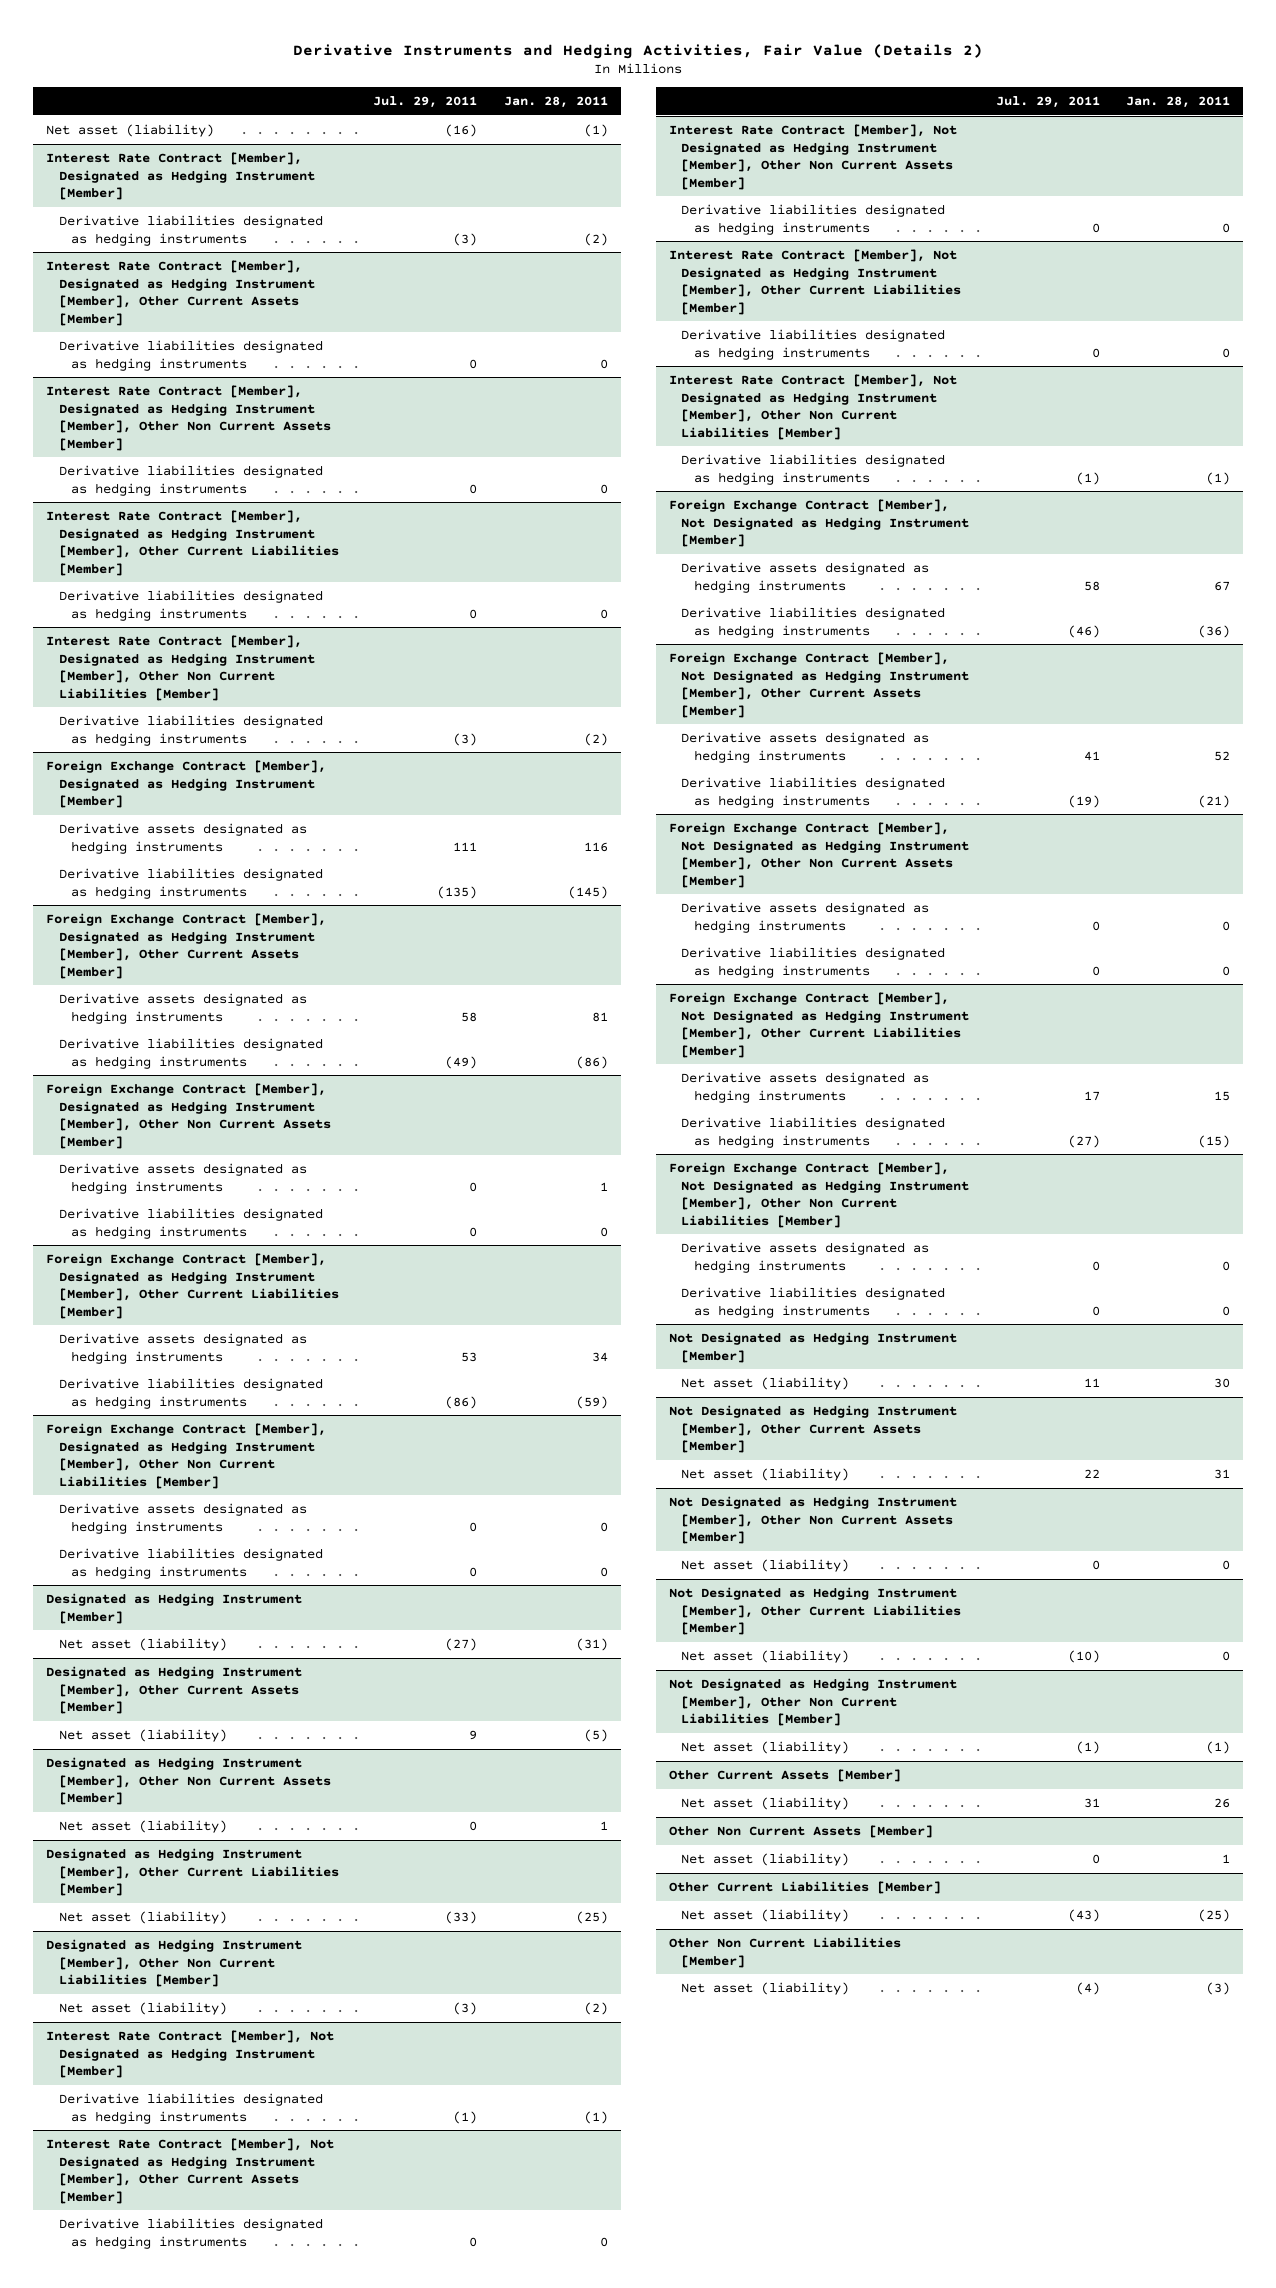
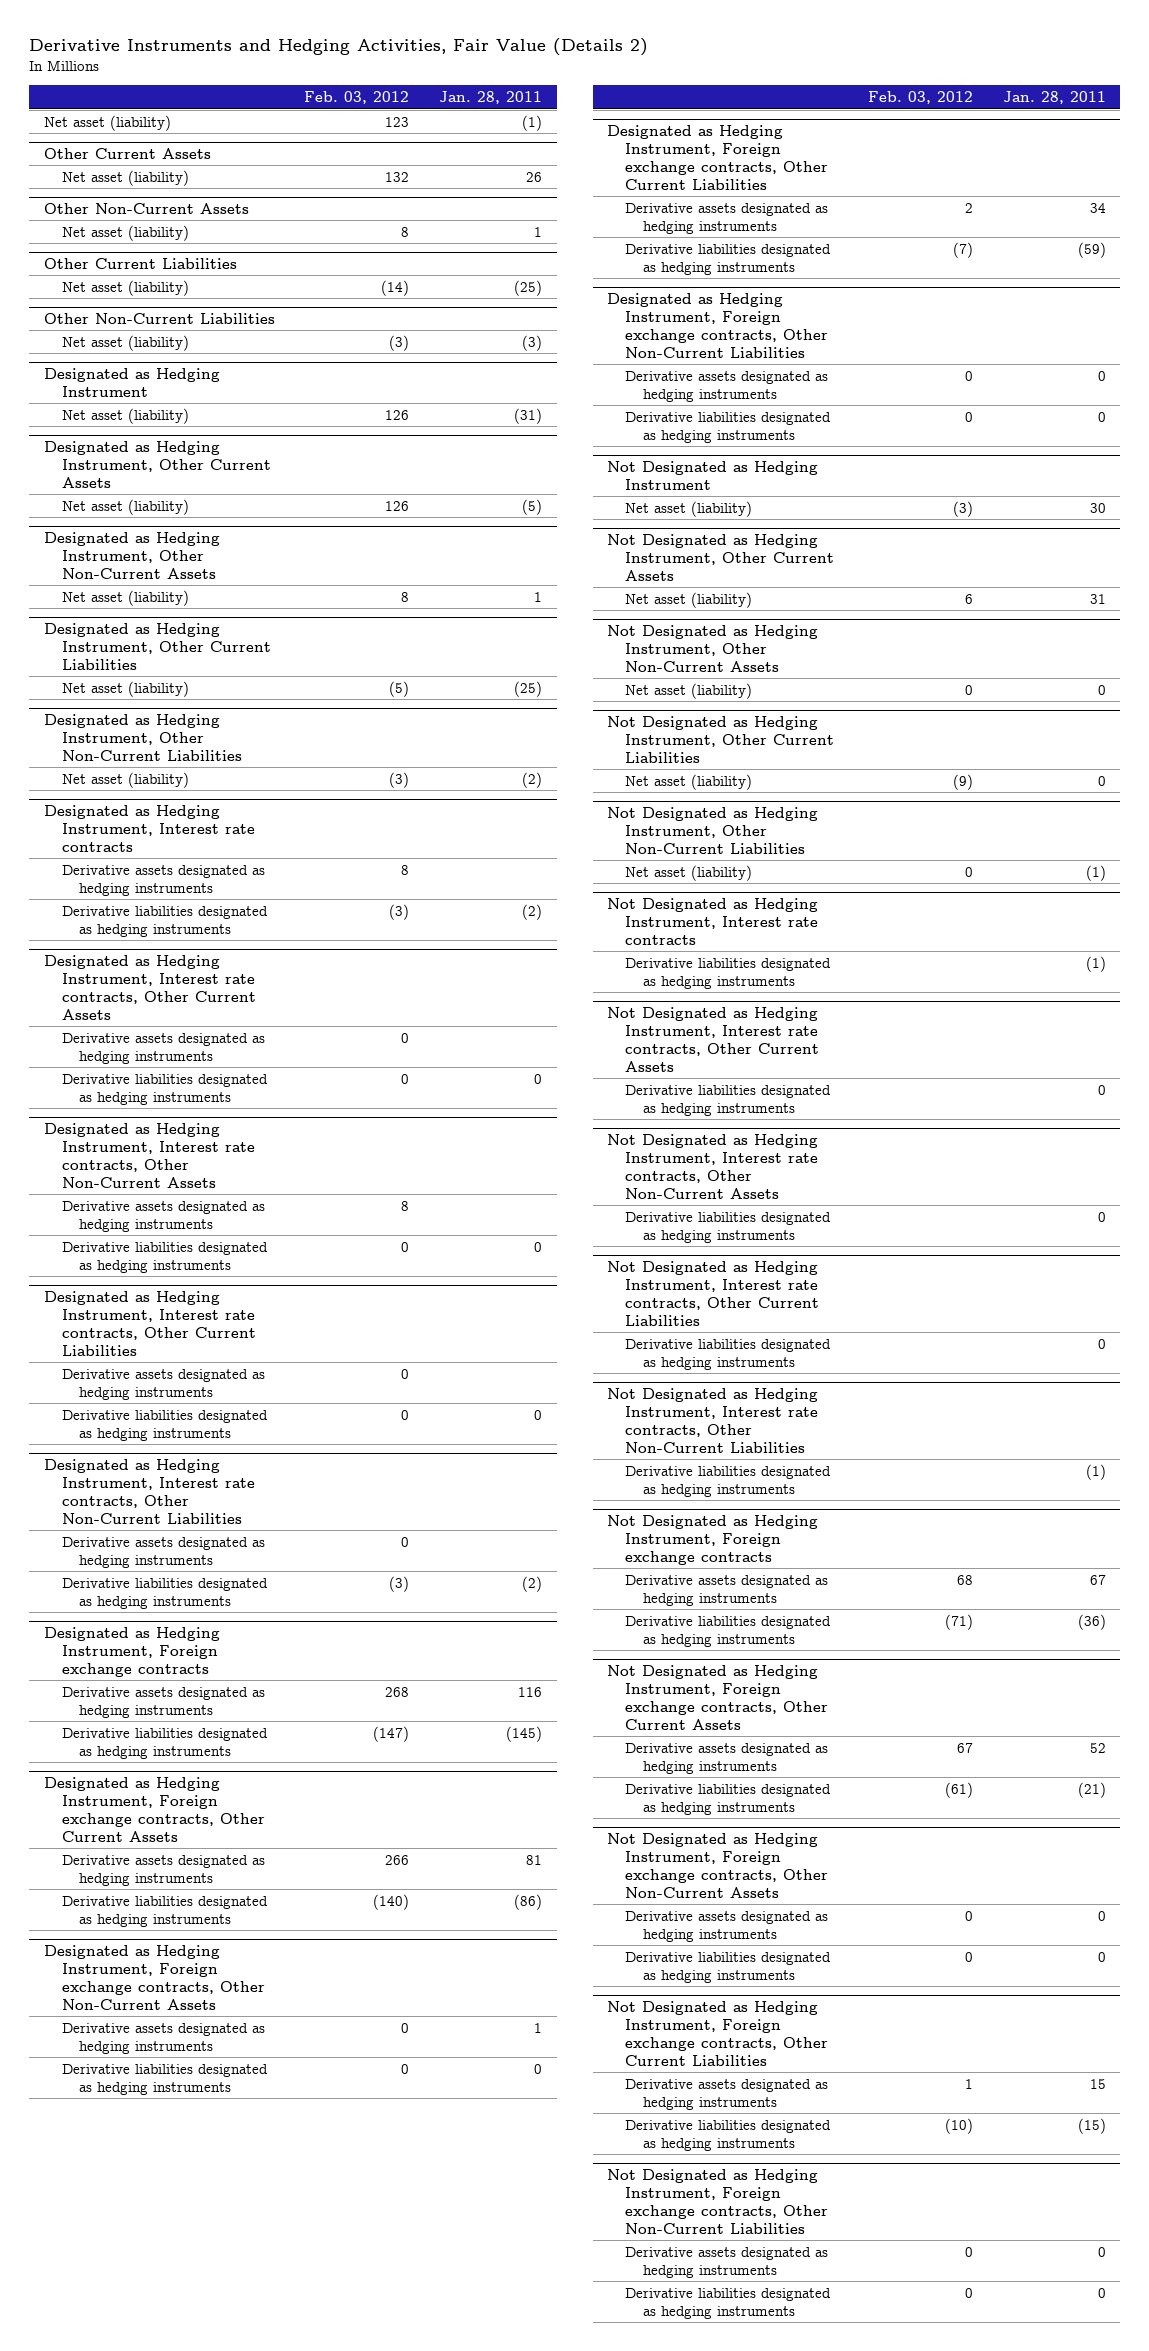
- | Jul. 29, 2011 | Jan. 28, 2011
+ | Feb. 03, 2012 | Jan. 28, 2011
- Interest Rate Contract [Member], Designated as Hedging Instrument [Member]
+ Other Current Assets
+ Net asset (liability) | 132 | 26
+ Other Non-Current Assets
+ Net asset (liability) | 8 | 1
+ Other Current Liabilities
+ Net asset (liability) | (14) | (25)
+ Other Non-Current Liabilities
+ Net asset (liability) | (3) | (3)
+ Designated as Hedging Instrument
+ Net asset (liability) | 126 | (31)
+ Designated as Hedging Instrument, Other Current Assets
+ Net asset (liability) | 126 | (5)
+ Designated as Hedging Instrument, Other Non-Current Assets
+ Net asset (liability) | 8 | 1
+ Designated as Hedging Instrument, Other Current Liabilities
+ Net asset (liability) | (5) | (25)
+ Designated as Hedging Instrument, Other Non-Current Liabilities
+ Net asset (liability) | (3) | (2)
+ Designated as Hedging Instrument, Interest rate contracts
+ Derivative assets designated as hedging instruments | 8 |
- Interest Rate Contract [Member], Designated as Hedging Instrument [Member], Other Current Assets [Member]
+ Designated as Hedging Instrument, Interest rate contracts, Other Current Assets
+ Derivative assets designated as hedging instruments | 0 |
- Interest Rate Contract [Member], Designated as Hedging Instrument [Member], Other Non Current Assets [Member]
+ Designated as Hedging Instrument, Interest rate contracts, Other Non-Current Assets
+ Derivative assets designated as hedging instruments | 8 |
- Interest Rate Contract [Member], Designated as Hedging Instrument [Member], Other Current Liabilities [Member]
+ Designated as Hedging Instrument, Interest rate contracts, Other Current Liabilities
+ Derivative assets designated as hedging instruments | 0 |
- Interest Rate Contract [Member], Designated as Hedging Instrument [Member], Other Non Current Liabilities [Member]
+ Designated as Hedging Instrument, Interest rate contracts, Other Non-Current Liabilities
+ Derivative assets designated as hedging instruments | 0 |
- Foreign Exchange Contract [Member], Designated as Hedging Instrument [Member]
+ Designated as Hedging Instrument, Foreign exchange contracts
- Foreign Exchange Contract [Member], Designated as Hedging Instrument [Member], Other Current Assets [Member]
+ Designated as Hedging Instrument, Foreign exchange contracts, Other Current Assets
- Foreign Exchange Contract [Member], Designated as Hedging Instrument [Member], Other Non Current Assets [Member]
+ Designated as Hedging Instrument, Foreign exchange contracts, Other Non-Current Assets
- Foreign Exchange Contract [Member], Designated as Hedging Instrument [Member], Other Current Liabilities [Member]
+ Designated as Hedging Instrument, Foreign exchange contracts, Other Current Liabilities
- Foreign Exchange Contract [Member], Designated as Hedging Instrument [Member], Other Non Current Liabilities [Member]
+ Designated as Hedging Instrument, Foreign exchange contracts, Other Non-Current Liabilities
- Designated as Hedging Instrument [Member]
- Net asset (liability) | (27) | (31)
- Designated as Hedging Instrument [Member], Other Current Assets [Member]
- Net asset (liability) | 9 | (5)
- Designated as Hedging Instrument [Member], Other Non Current Assets [Member]
- Net asset (liability) | 0 | 1
- Designated as Hedging Instrument [Member], Other Current Liabilities [Member]
- Net asset (liability) | (33) | (25)
- Designated as Hedging Instrument [Member], Other Non Current Liabilities [Member]
- Net asset (liability) | (3) | (2)
- Interest Rate Contract [Member], Not Designated as Hedging Instrument [Member]
+ Not Designated as Hedging Instrument
+ Net asset (liability) | (3) | 30
+ Not Designated as Hedging Instrument, Other Current Assets
+ Net asset (liability) | 6 | 31
+ Not Designated as Hedging Instrument, Other Non-Current Assets
+ Net asset (liability) | 0 | 0
+ Not Designated as Hedging Instrument, Other Current Liabilities
+ Net asset (liability) | (9) | 0
+ Not Designated as Hedging Instrument, Other Non-Current Liabilities
+ Net asset (liability) | 0 | (1)
+ Not Designated as Hedging Instrument, Interest rate contracts
- Interest Rate Contract [Member], Not Designated as Hedging Instrument [Member], Other Current Assets [Member]
+ Not Designated as Hedging Instrument, Interest rate contracts, Other Current Assets
- Interest Rate Contract [Member], Not Designated as Hedging Instrument [Member], Other Non Current Assets [Member]
+ Not Designated as Hedging Instrument, Interest rate contracts, Other Non-Current Assets
- Interest Rate Contract [Member], Not Designated as Hedging Instrument [Member], Other Current Liabilities [Member]
+ Not Designated as Hedging Instrument, Interest rate contracts, Other Current Liabilities
- Interest Rate Contract [Member], Not Designated as Hedging Instrument [Member], Other Non Current Liabilities [Member]
+ Not Designated as Hedging Instrument, Interest rate contracts, Other Non-Current Liabilities
- Foreign Exchange Contract [Member], Not Designated as Hedging Instrument [Member]
+ Not Designated as Hedging Instrument, Foreign exchange contracts
- Foreign Exchange Contract [Member], Not Designated as Hedging Instrument [Member], Other Current Assets [Member]
+ Not Designated as Hedging Instrument, Foreign exchange contracts, Other Current Assets
- Foreign Exchange Contract [Member], Not Designated as Hedging Instrument [Member], Other Non Current Assets [Member]
+ Not Designated as Hedging Instrument, Foreign exchange contracts, Other Non-Current Assets
- Foreign Exchange Contract [Member], Not Designated as Hedging Instrument [Member], Other Current Liabilities [Member]
+ Not Designated as Hedging Instrument, Foreign exchange contracts, Other Current Liabilities
- Foreign Exchange Contract [Member], Not Designated as Hedging Instrument [Member], Other Non Current Liabilities [Member]
+ Not Designated as Hedging Instrument, Foreign exchange contracts, Other Non-Current Liabilities
- Not Designated as Hedging Instrument [Member]
- Net asset (liability) | 11 | 30
- Not Designated as Hedging Instrument [Member], Other Current Assets [Member]
- Net asset (liability) | 22 | 31
- Not Designated as Hedging Instrument [Member], Other Non Current Assets [Member]
- Net asset (liability) | 0 | 0
- Not Designated as Hedging Instrument [Member], Other Current Liabilities [Member]
- Net asset (liability) | (10) | 0
- Not Designated as Hedging Instrument [Member], Other Non Current Liabilities [Member]
- Net asset (liability) | (1) | (1)
- Other Current Assets [Member]
- Net asset (liability) | 31 | 26
- Other Non Current Assets [Member]
- Net asset (liability) | 0 | 1
- Other Current Liabilities [Member]
- Net asset (liability) | (43) | (25)
- Other Non Current Liabilities [Member]
- Net asset (liability) | (4) | (3)

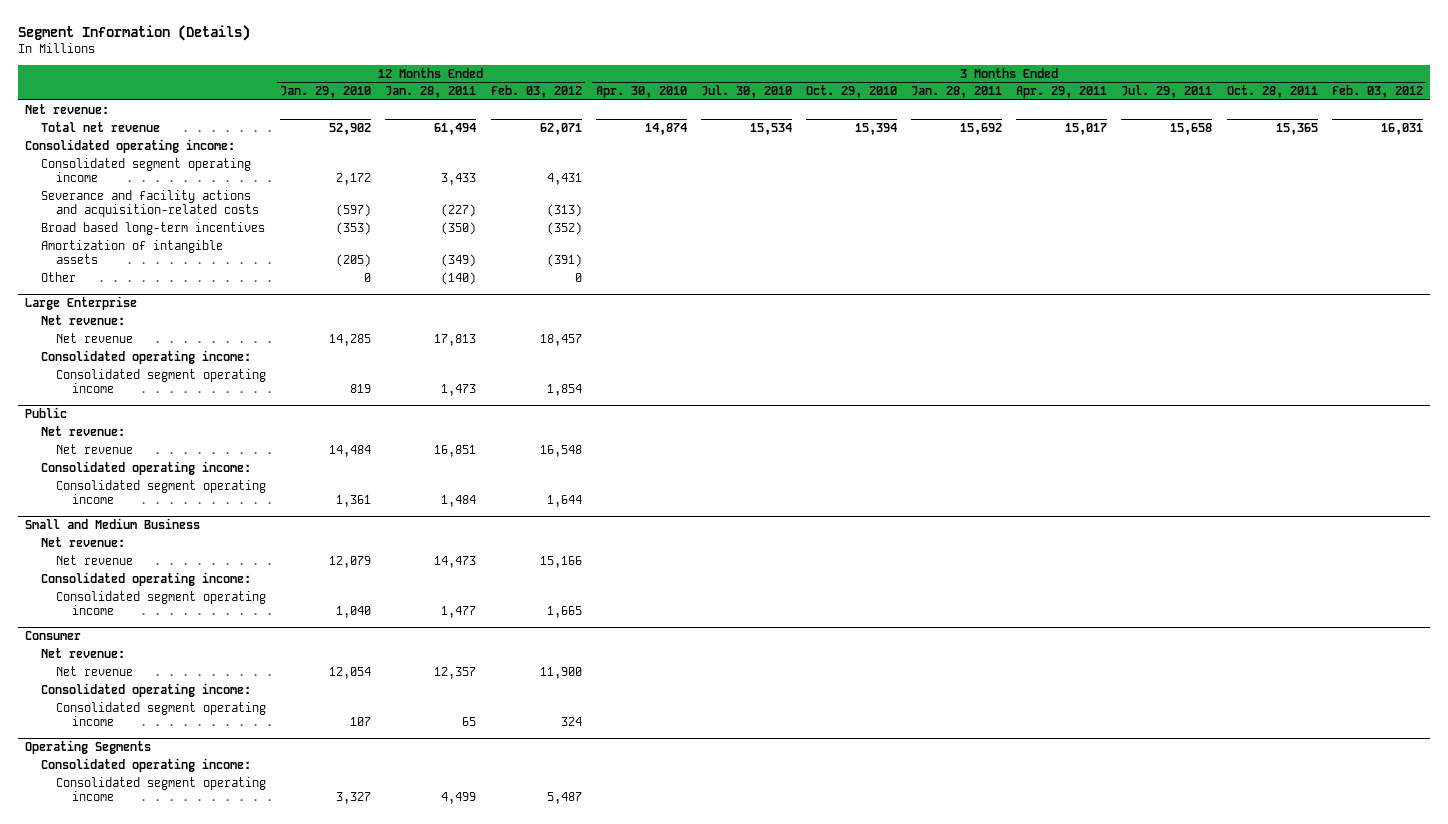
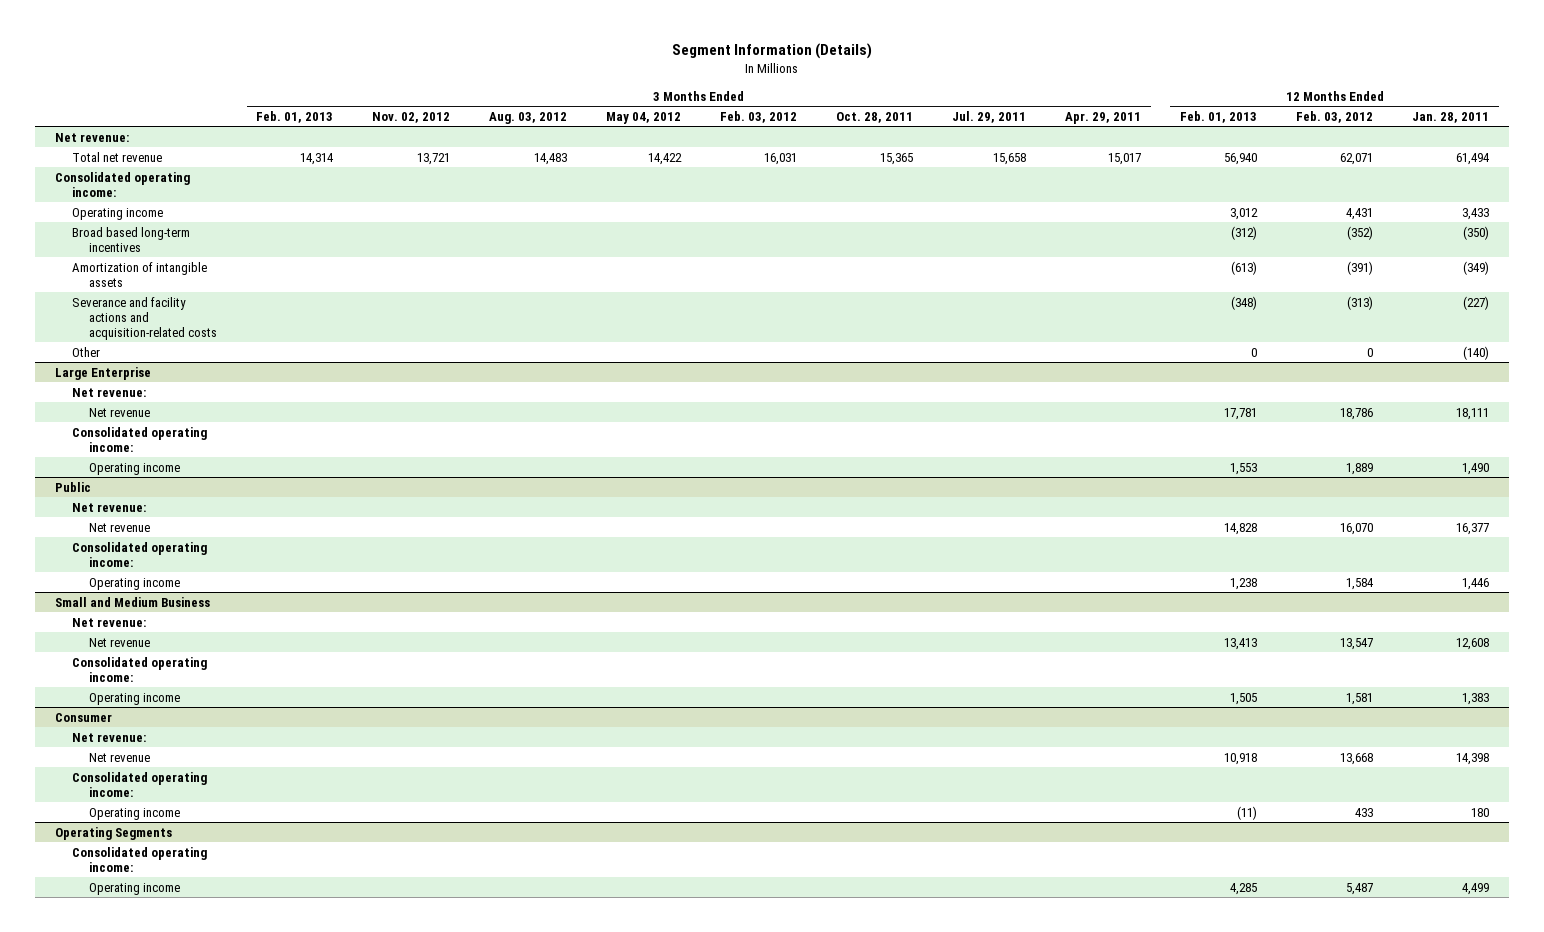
- | 12 Months Ended Jan. 29, 2010 | 12 Months Ended Jan. 28, 2011 | 12 Months Ended Feb. 03, 2012 | 3 Months Ended Apr. 30, 2010 | 3 Months Ended Jul. 30, 2010 | 3 Months Ended Oct. 29, 2010 | 3 Months Ended Jan. 28, 2011 | 3 Months Ended Apr. 29, 2011 | 3 Months Ended Jul. 29, 2011 | 3 Months Ended Oct. 28, 2011 | 3 Months Ended Feb. 03, 2012
+ | 3 Months Ended Feb. 01, 2013 | 3 Months Ended Nov. 02, 2012 | 3 Months Ended Aug. 03, 2012 | 3 Months Ended May 04, 2012 | 3 Months Ended Feb. 03, 2012 | 3 Months Ended Oct. 28, 2011 | 3 Months Ended Jul. 29, 2011 | 3 Months Ended Apr. 29, 2011 | 12 Months Ended Feb. 01, 2013 | 12 Months Ended Feb. 03, 2012 | 12 Months Ended Jan. 28, 2011
- Consolidated segment operating income | 2,172 | 3,433 | 4,431 | | | | | | | |
+ Operating income | | | | | | | | | 3,012 | 4,431 | 3,433
moved down: Severance and facility actions and acquisition-related costs | | | | | | | | | (348) | (313) | (227)
@ Large Enterprise
- Net revenue | 14,285 | 17,813 | 18,457 | | | | | | | |
+ Net revenue | | | | | | | | | 17,781 | 18,786 | 18,111
- Consolidated segment operating income | 819 | 1,473 | 1,854 | | | | | | | |
+ Operating income | | | | | | | | | 1,553 | 1,889 | 1,490
@ Public
- Net revenue | 14,484 | 16,851 | 16,548 | | | | | | | |
+ Net revenue | | | | | | | | | 14,828 | 16,070 | 16,377
- Consolidated segment operating income | 1,361 | 1,484 | 1,644 | | | | | | | |
+ Operating income | | | | | | | | | 1,238 | 1,584 | 1,446
@ Small and Medium Business
- Net revenue | 12,079 | 14,473 | 15,166 | | | | | | | |
+ Net revenue | | | | | | | | | 13,413 | 13,547 | 12,608
- Consolidated segment operating income | 1,040 | 1,477 | 1,665 | | | | | | | |
+ Operating income | | | | | | | | | 1,505 | 1,581 | 1,383
@ Consumer
- Net revenue | 12,054 | 12,357 | 11,900 | | | | | | | |
+ Net revenue | | | | | | | | | 10,918 | 13,668 | 14,398
- Consolidated segment operating income | 107 | 65 | 324 | | | | | | | |
+ Operating income | | | | | | | | | (11) | 433 | 180
@ Operating Segments
- Consolidated segment operating income | 3,327 | 4,499 | 5,487 | | | | | | | |
+ Operating income | | | | | | | | | 4,285 | 5,487 | 4,499

